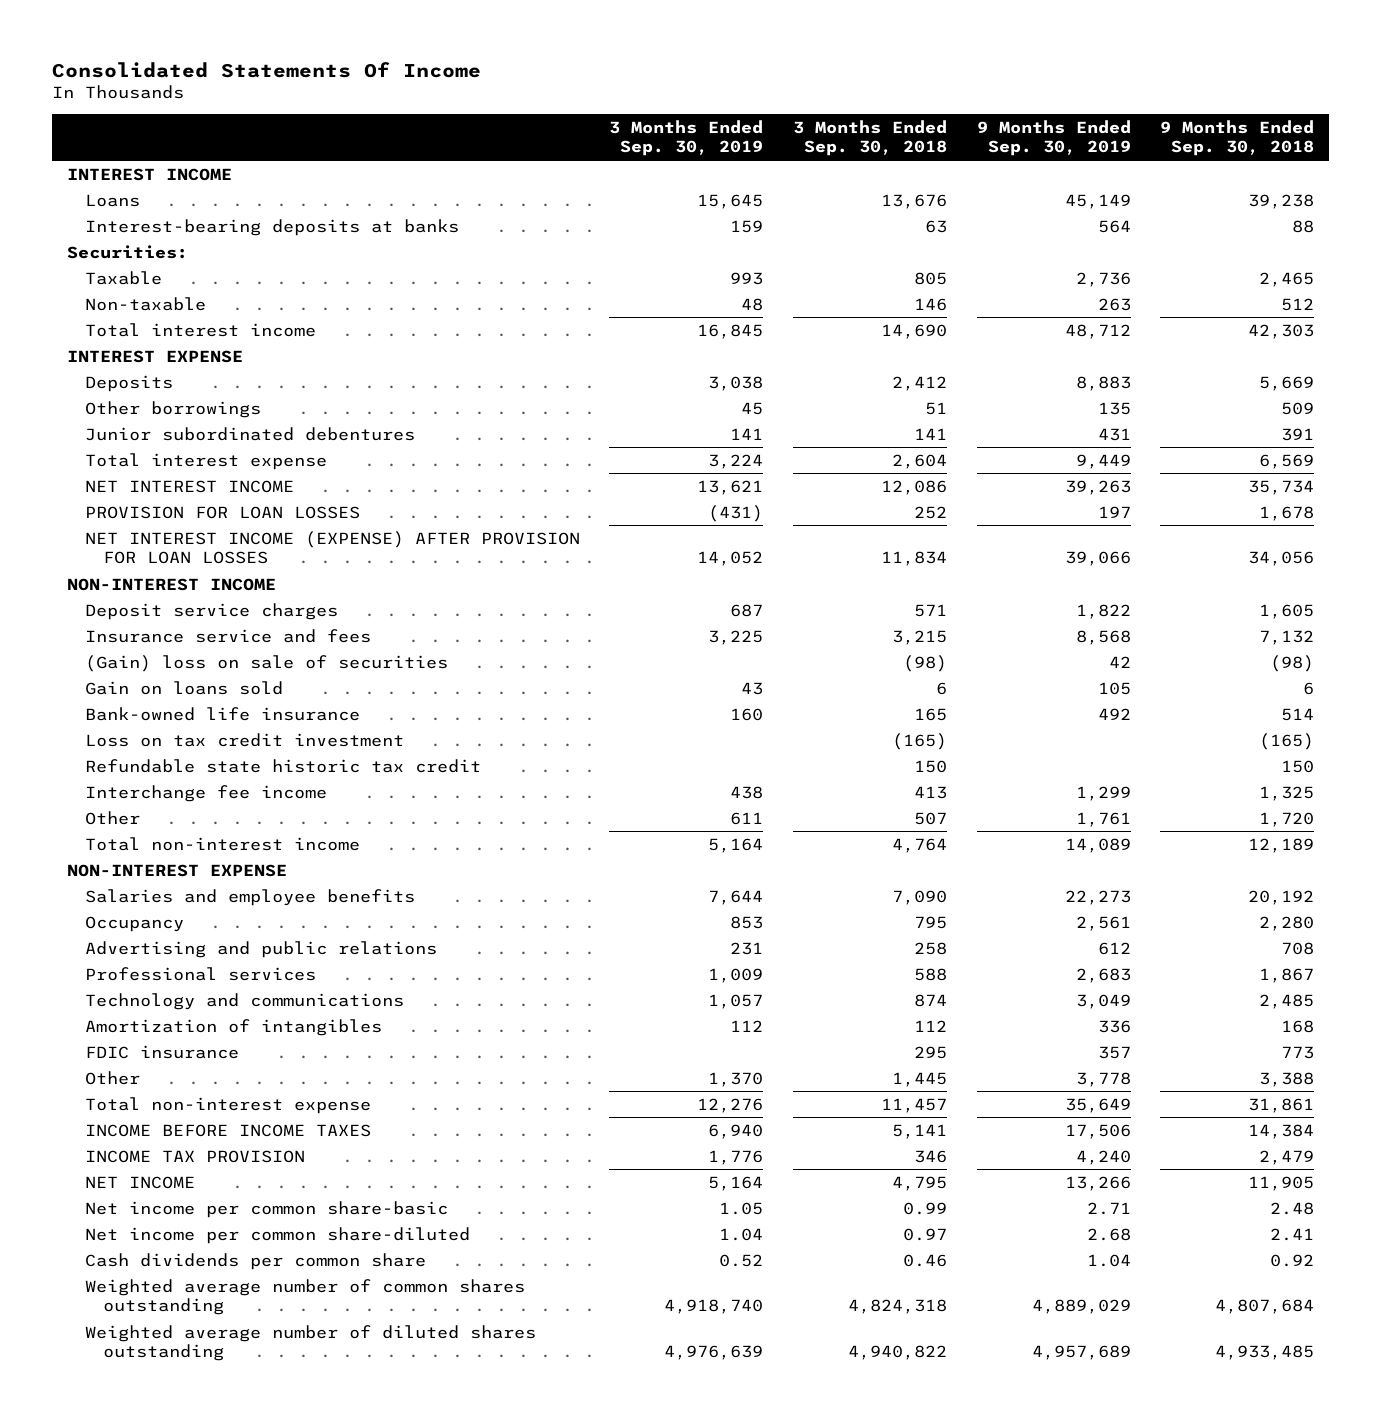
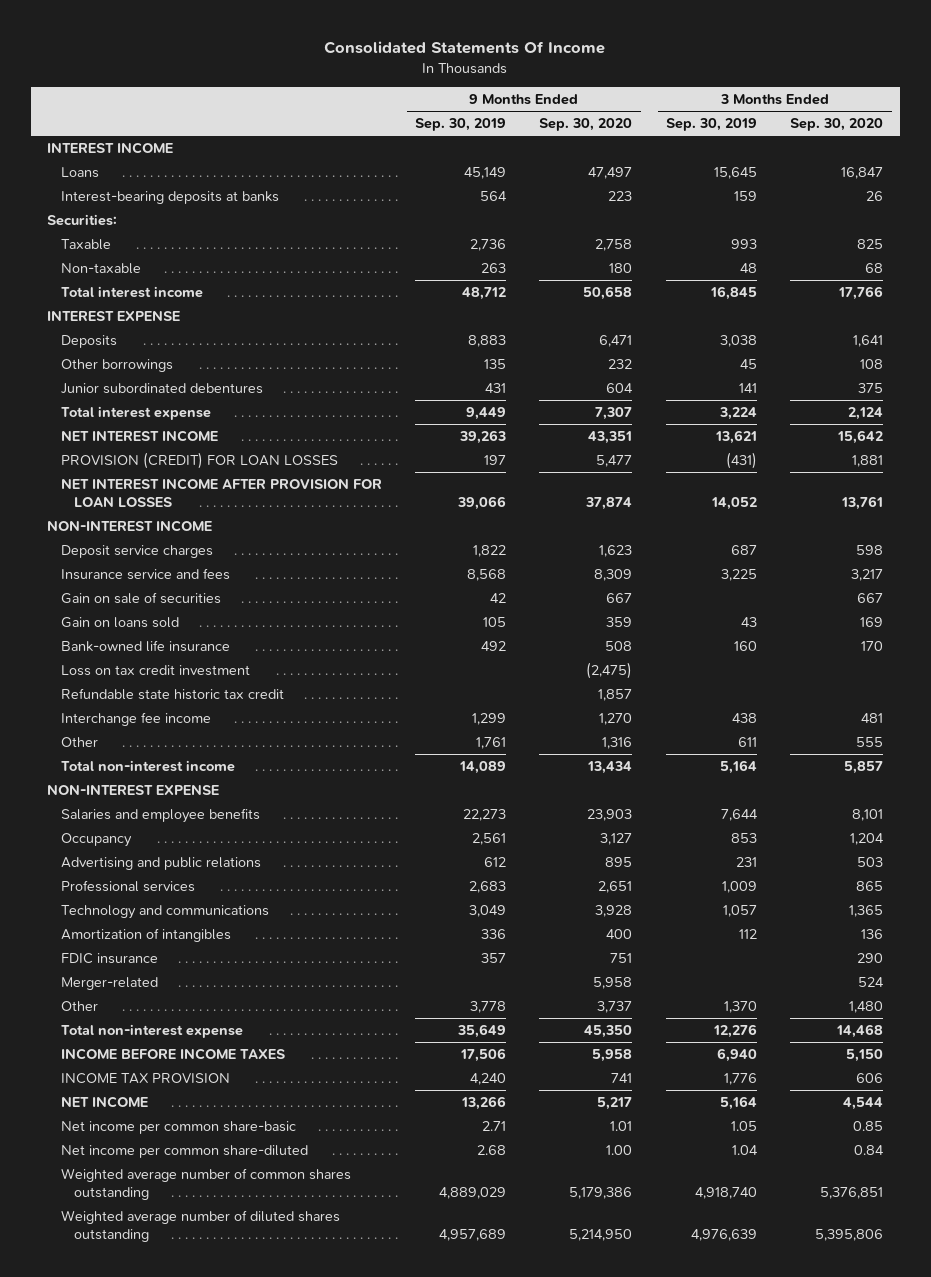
- | 3 Months Ended Sep. 30, 2019 | 3 Months Ended Sep. 30, 2018 | 9 Months Ended Sep. 30, 2019 | 9 Months Ended Sep. 30, 2018
+ | 9 Months Ended Sep. 30, 2019 | 9 Months Ended Sep. 30, 2020 | 3 Months Ended Sep. 30, 2019 | 3 Months Ended Sep. 30, 2020
- PROVISION FOR LOAN LOSSES | (431) | 252 | 197 | 1,678
- NET INTEREST INCOME (EXPENSE) AFTER PROVISION FOR LOAN LOSSES | 14,052 | 11,834 | 39,066 | 34,056
+ PROVISION (CREDIT) FOR LOAN LOSSES | 197 | 5,477 | (431) | 1,881
+ NET INTEREST INCOME AFTER PROVISION FOR LOAN LOSSES | 39,066 | 37,874 | 14,052 | 13,761
- (Gain) loss on sale of securities | | (98) | 42 | (98)
+ Gain on sale of securities | 42 | 667 | | 667
+ Merger-related | | 5,958 | | 524
- Cash dividends per common share | 0.52 | 0.46 | 1.04 | 0.92

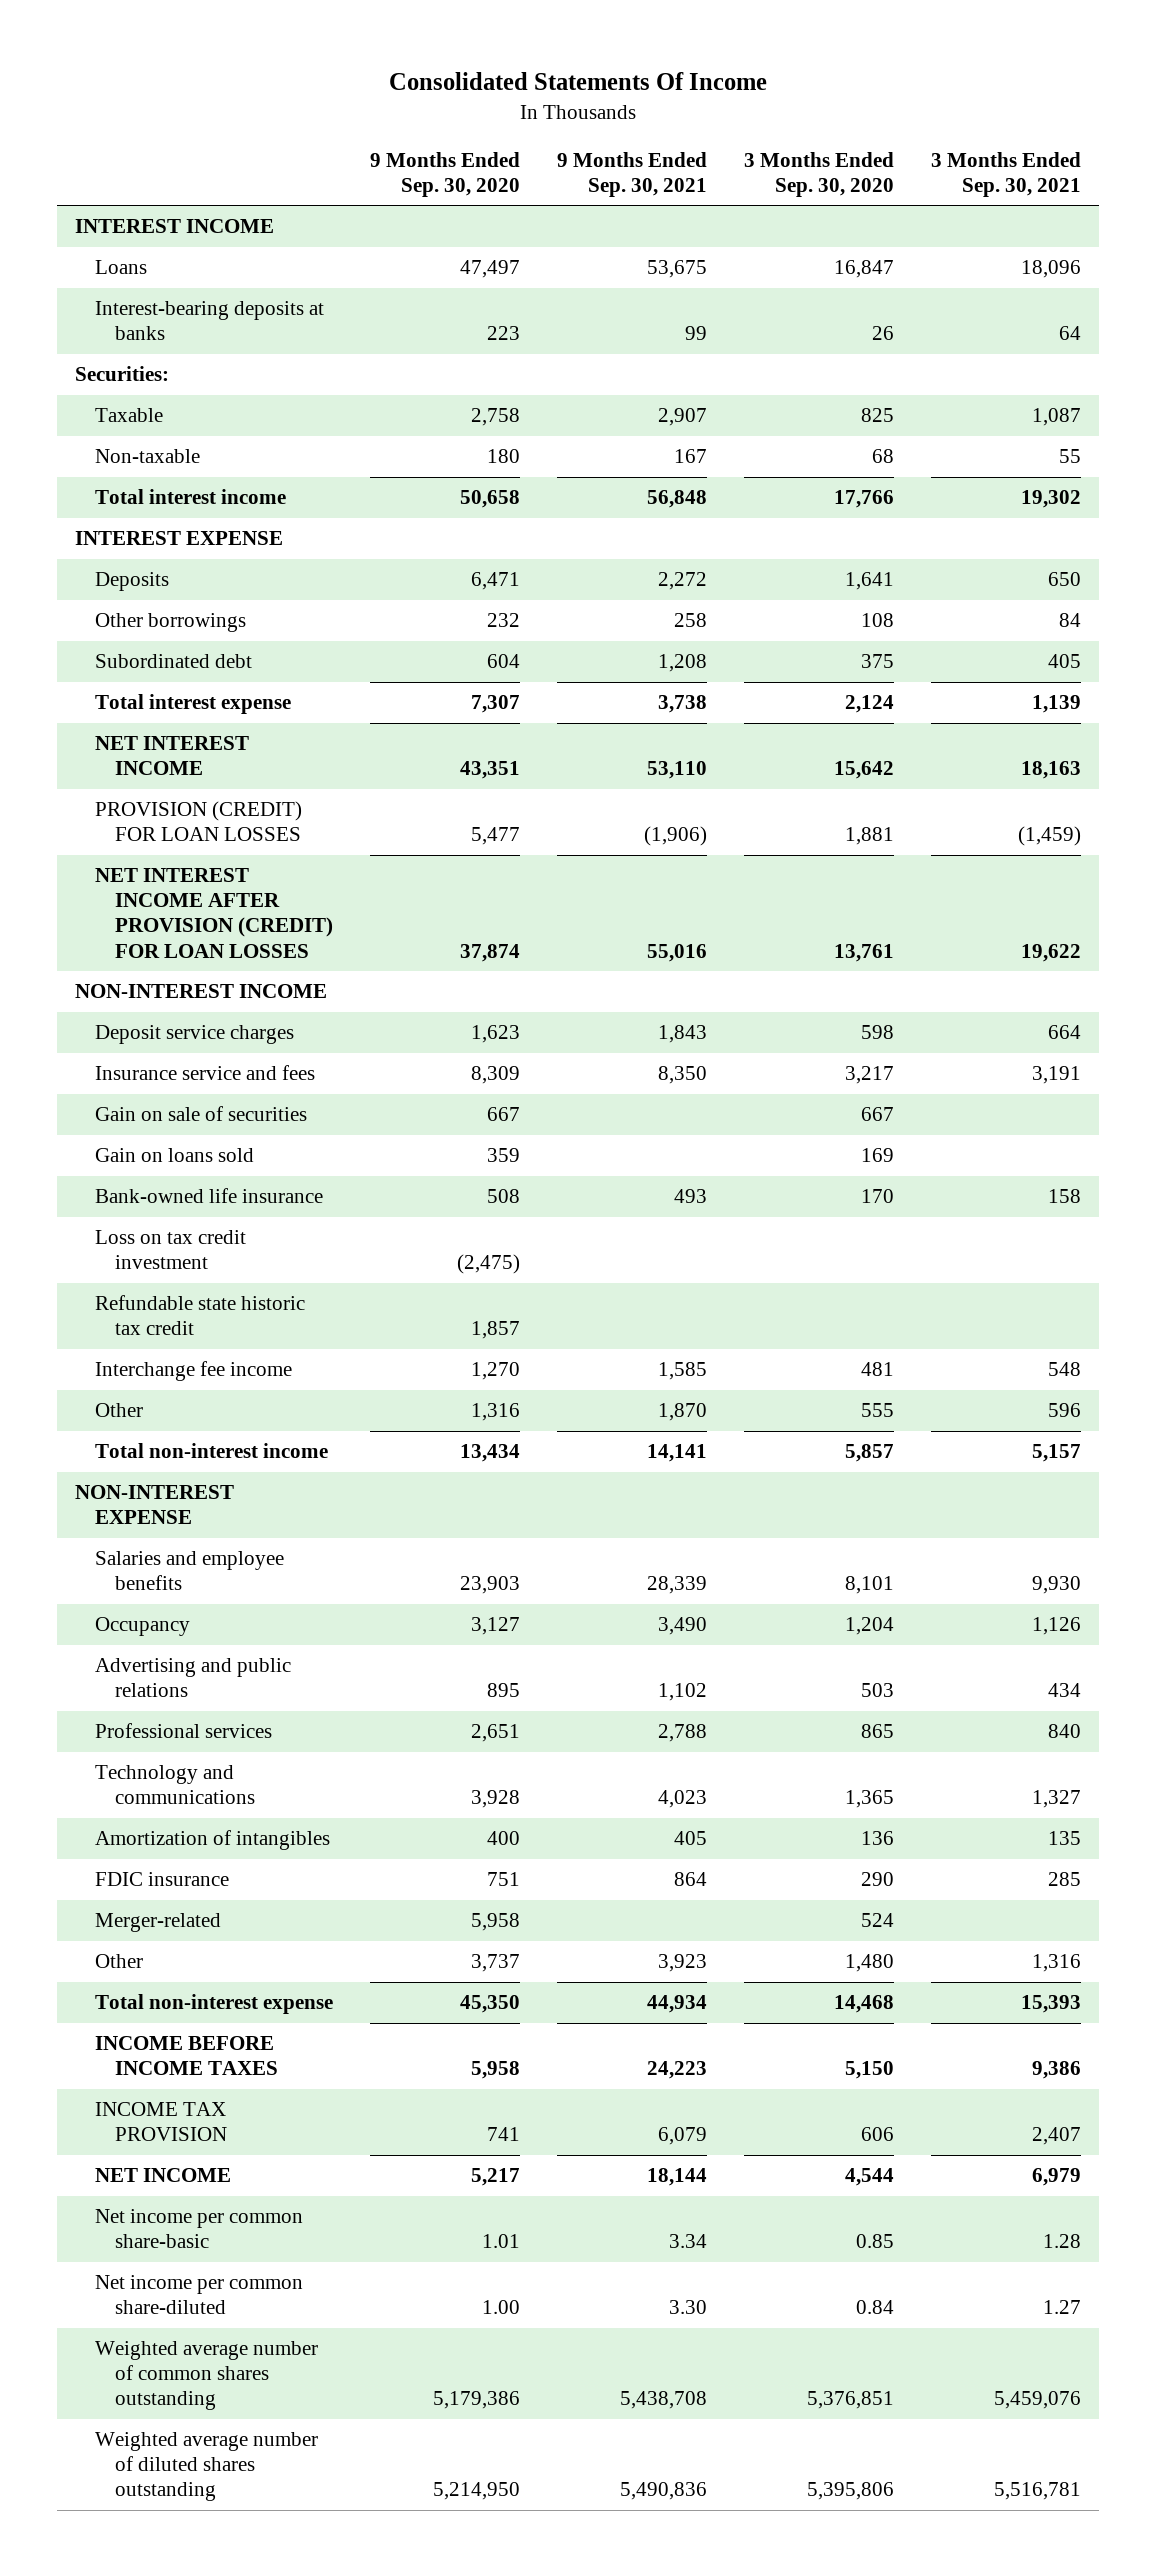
- | 9 Months Ended Sep. 30, 2019 | 9 Months Ended Sep. 30, 2020 | 3 Months Ended Sep. 30, 2019 | 3 Months Ended Sep. 30, 2020
+ | 9 Months Ended Sep. 30, 2020 | 9 Months Ended Sep. 30, 2021 | 3 Months Ended Sep. 30, 2020 | 3 Months Ended Sep. 30, 2021
- Junior subordinated debentures | 431 | 604 | 141 | 375
+ Subordinated debt | 604 | 1,208 | 375 | 405
- NET INTEREST INCOME AFTER PROVISION FOR LOAN LOSSES | 39,066 | 37,874 | 14,052 | 13,761
+ NET INTEREST INCOME AFTER PROVISION (CREDIT) FOR LOAN LOSSES | 37,874 | 55,016 | 13,761 | 19,622

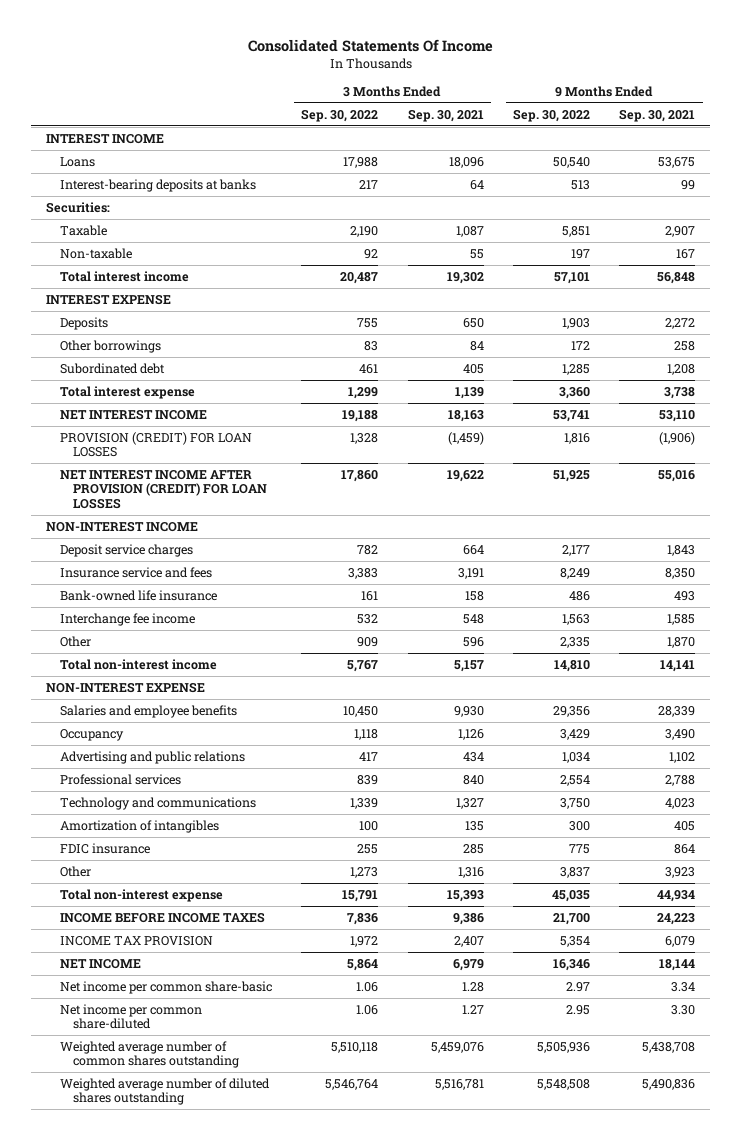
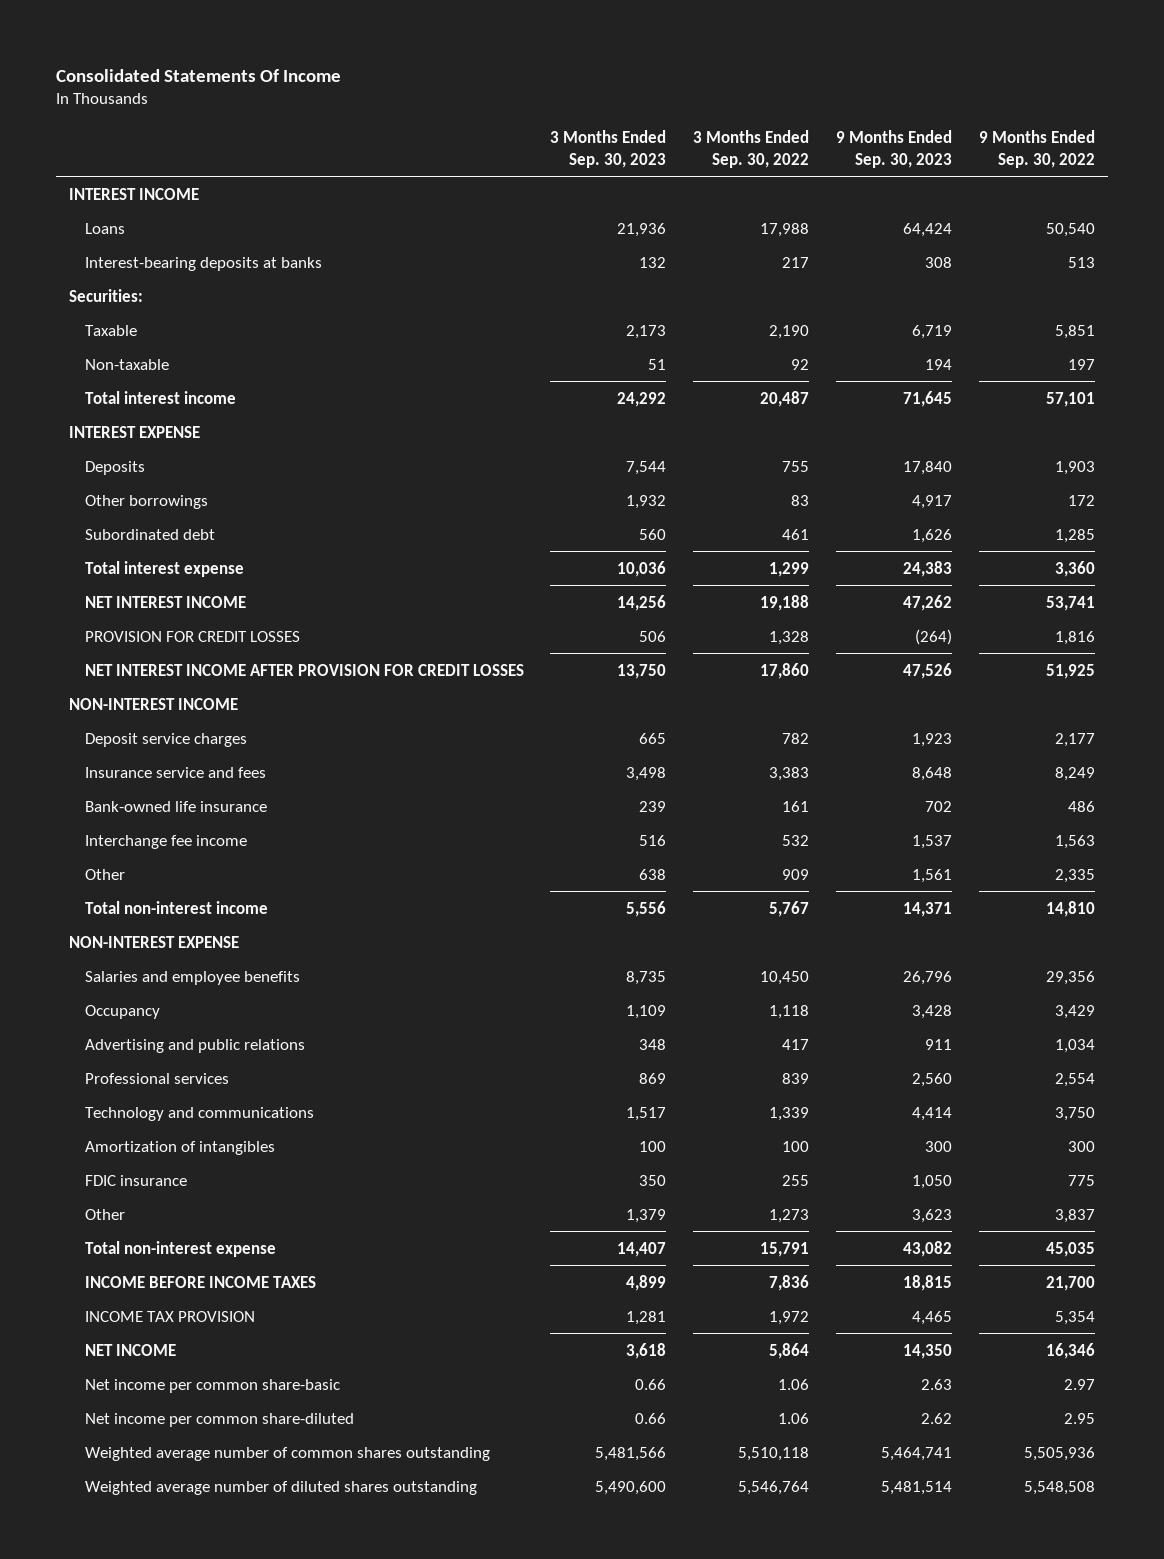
- | 3 Months Ended Sep. 30, 2022 | 3 Months Ended Sep. 30, 2021 | 9 Months Ended Sep. 30, 2022 | 9 Months Ended Sep. 30, 2021
+ | 3 Months Ended Sep. 30, 2023 | 3 Months Ended Sep. 30, 2022 | 9 Months Ended Sep. 30, 2023 | 9 Months Ended Sep. 30, 2022
- PROVISION (CREDIT) FOR LOAN LOSSES | 1,328 | (1,459) | 1,816 | (1,906)
- NET INTEREST INCOME AFTER PROVISION (CREDIT) FOR LOAN LOSSES | 17,860 | 19,622 | 51,925 | 55,016
+ PROVISION FOR CREDIT LOSSES | 506 | 1,328 | (264) | 1,816
+ NET INTEREST INCOME AFTER PROVISION FOR CREDIT LOSSES | 13,750 | 17,860 | 47,526 | 51,925

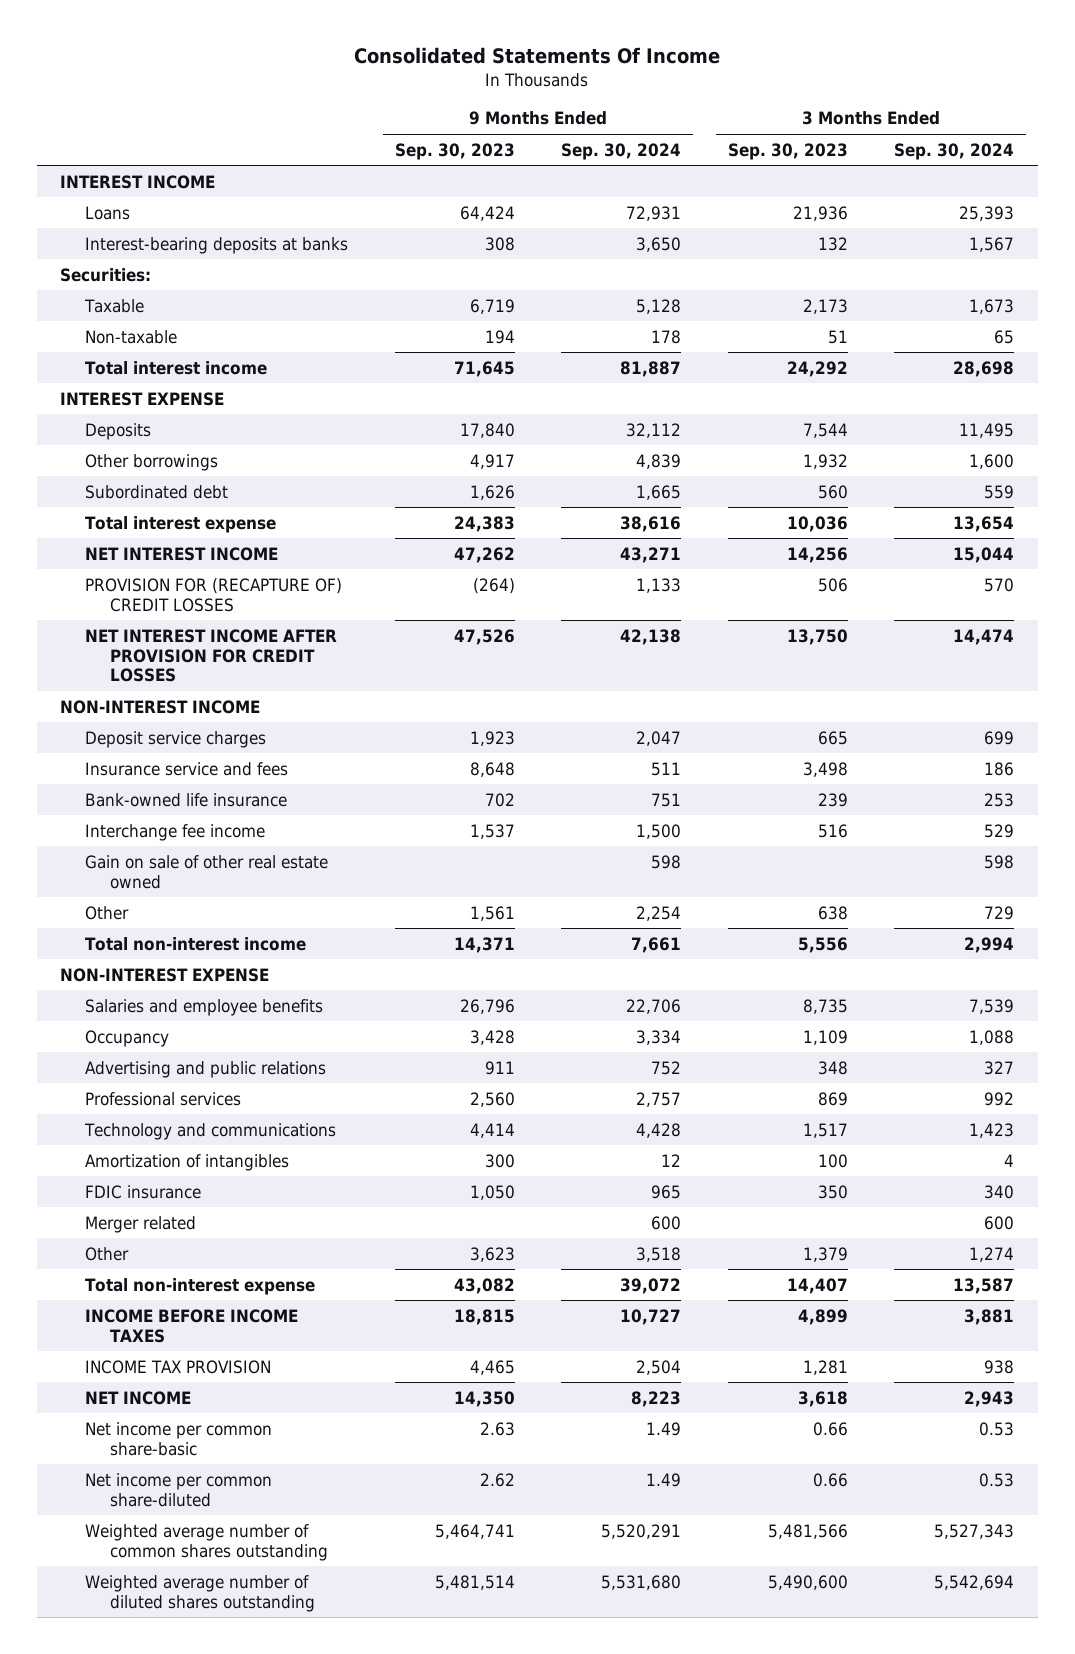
- | 3 Months Ended Sep. 30, 2023 | 3 Months Ended Sep. 30, 2022 | 9 Months Ended Sep. 30, 2023 | 9 Months Ended Sep. 30, 2022
+ | 9 Months Ended Sep. 30, 2023 | 9 Months Ended Sep. 30, 2024 | 3 Months Ended Sep. 30, 2023 | 3 Months Ended Sep. 30, 2024
- PROVISION FOR CREDIT LOSSES | 506 | 1,328 | (264) | 1,816
+ PROVISION FOR (RECAPTURE OF) CREDIT LOSSES | (264) | 1,133 | 506 | 570
+ Gain on sale of other real estate owned | | 598 | | 598
+ Merger related | | 600 | | 600

